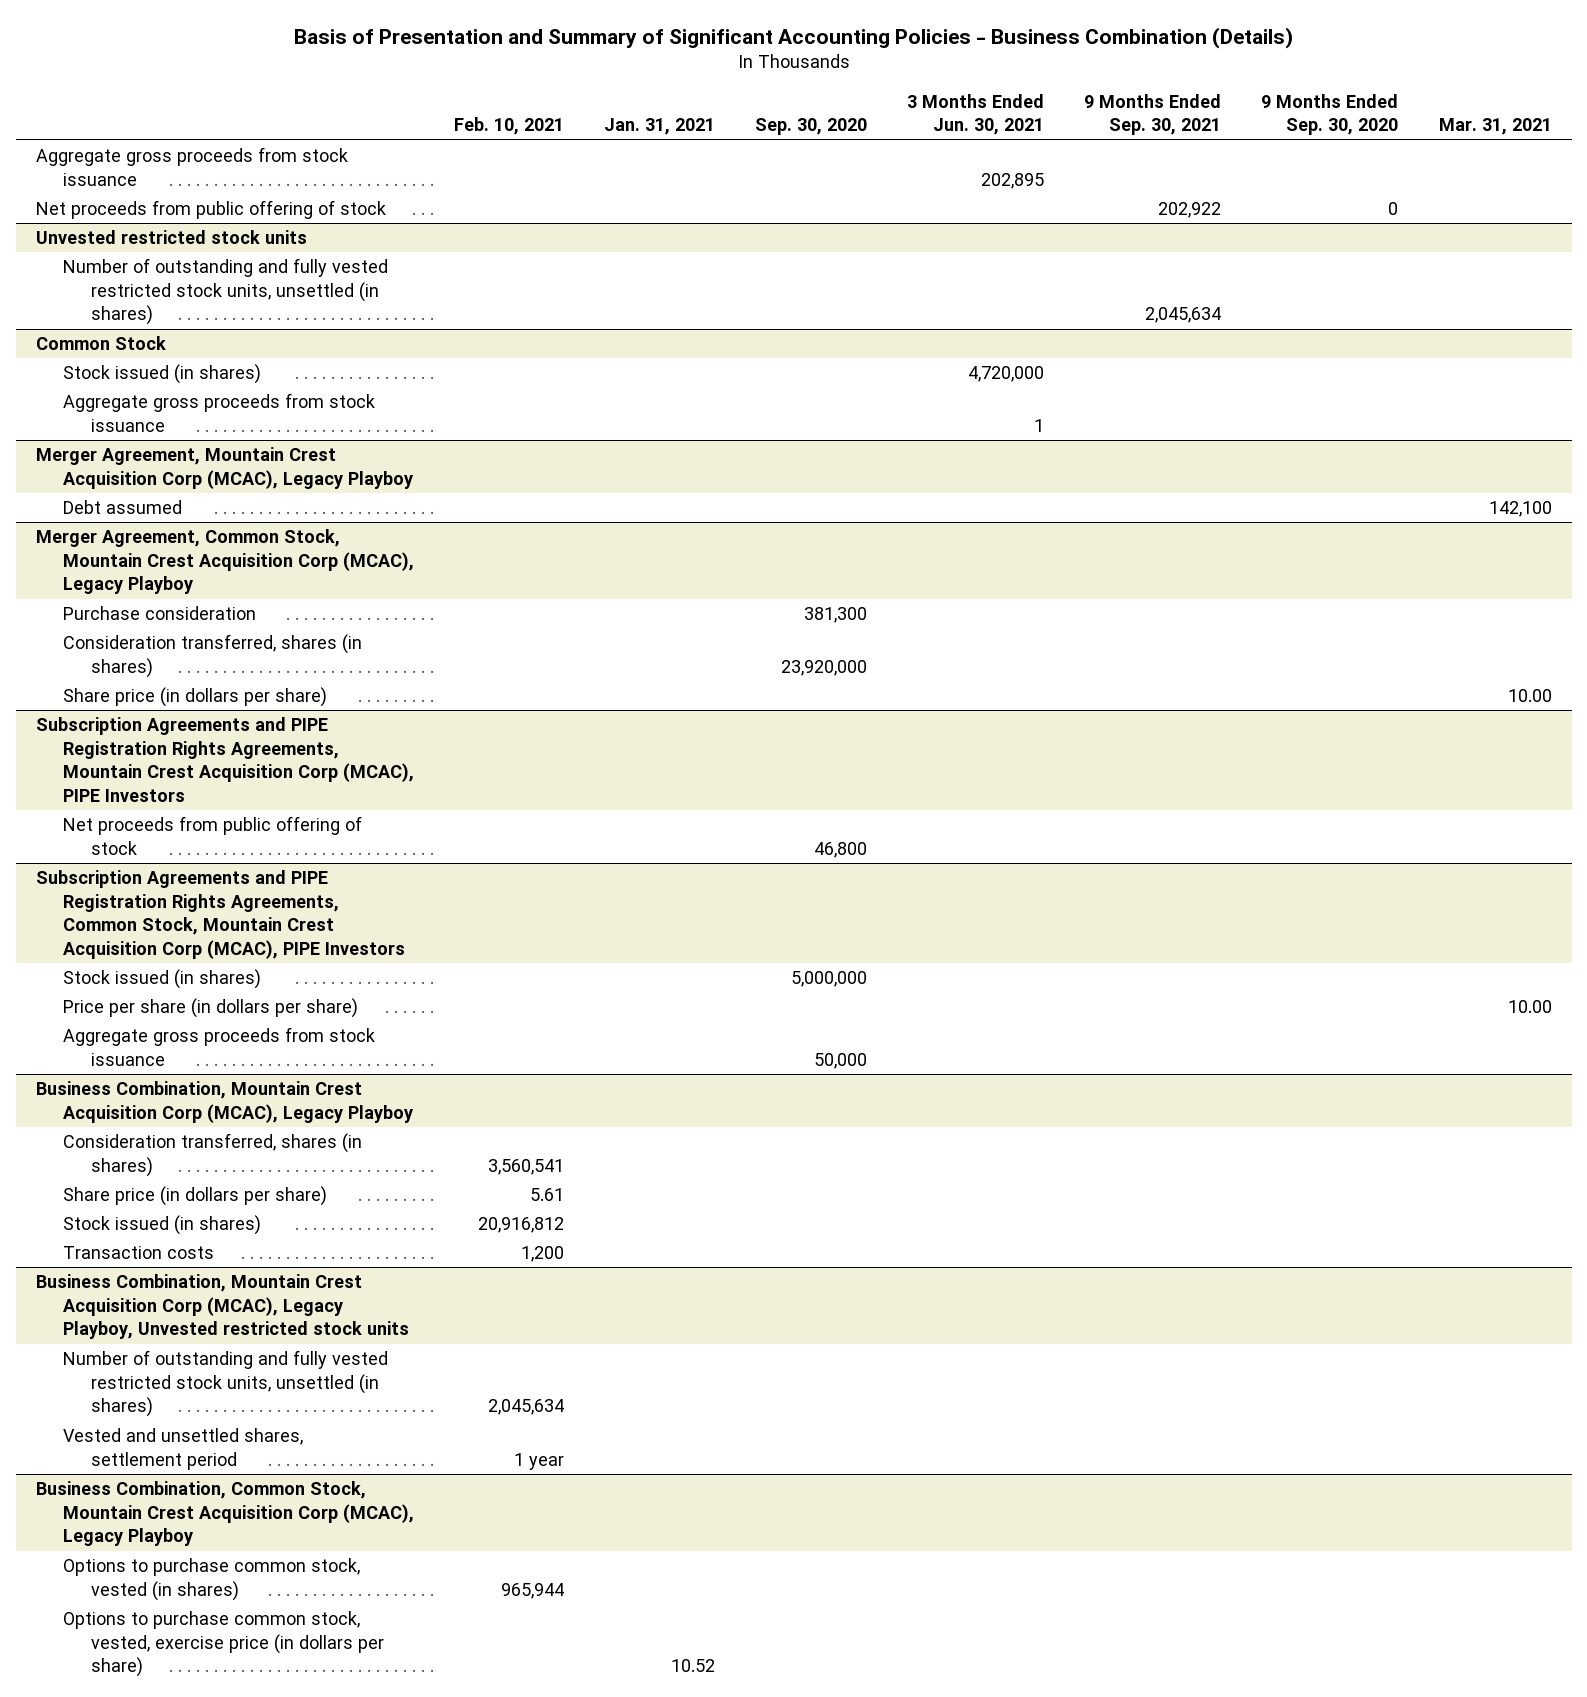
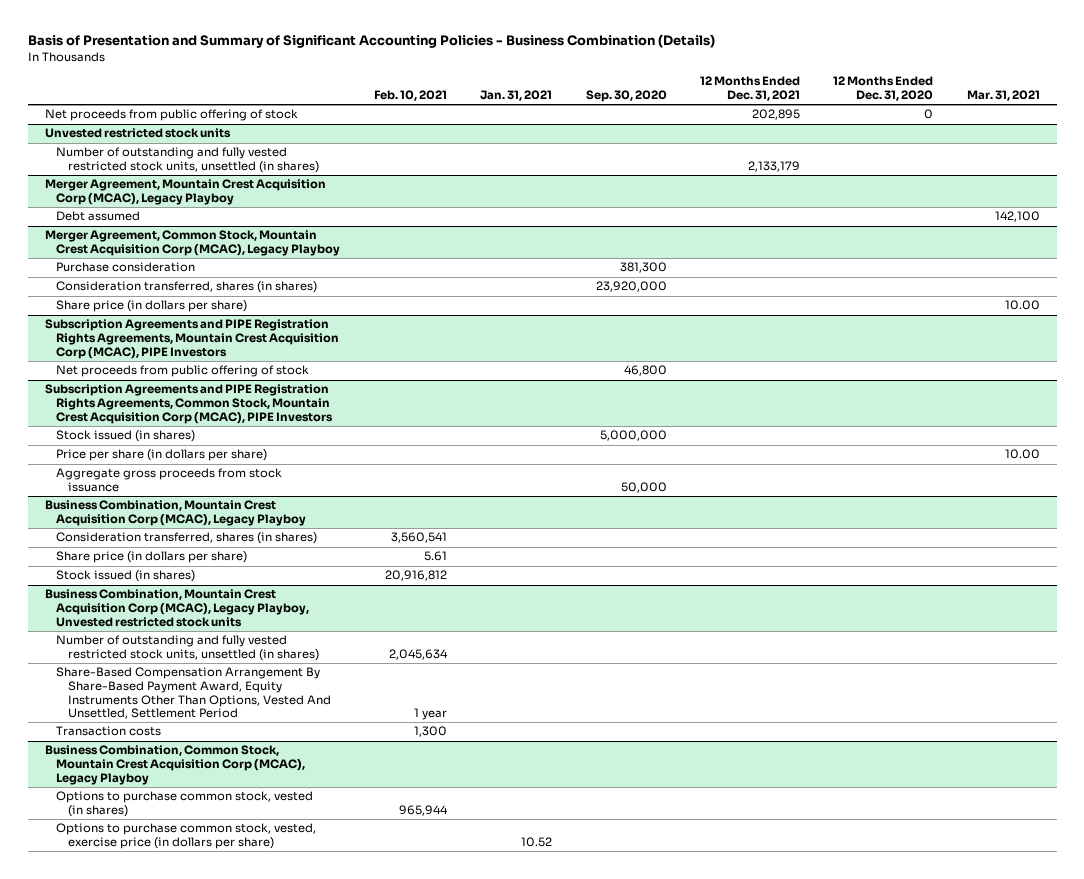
- | Feb. 10, 2021 | Jan. 31, 2021 | Sep. 30, 2020 | 3 Months Ended Jun. 30, 2021 | 9 Months Ended Sep. 30, 2021 | 9 Months Ended Sep. 30, 2020 | Mar. 31, 2021
+ | Feb. 10, 2021 | Jan. 31, 2021 | Sep. 30, 2020 | 12 Months Ended Dec. 31, 2021 | 12 Months Ended Dec. 31, 2020 | Mar. 31, 2021
- Aggregate gross proceeds from stock issuance | | | | 202,895 | | |
- Common Stock
- Stock issued (in shares) | | | | 4,720,000 | | |
- Aggregate gross proceeds from stock issuance | | | | 1 | | |
@ Business Combination, Mountain Crest Acquisition Corp (MCAC), Legacy Playboy
- Transaction costs | 1,200 | | | | | |
@ Business Combination, Mountain Crest Acquisition Corp (MCAC), Legacy Playboy, Unvested restricted stock units
- Vested and unsettled shares, settlement period | 1 year | | | | | |
+ Share-Based Compensation Arrangement By Share-Based Payment Award, Equity Instruments Other Than Options, Vested And Unsettled, Settlement Period | 1 year | | | | |
+ Transaction costs | 1,300 | | | | |

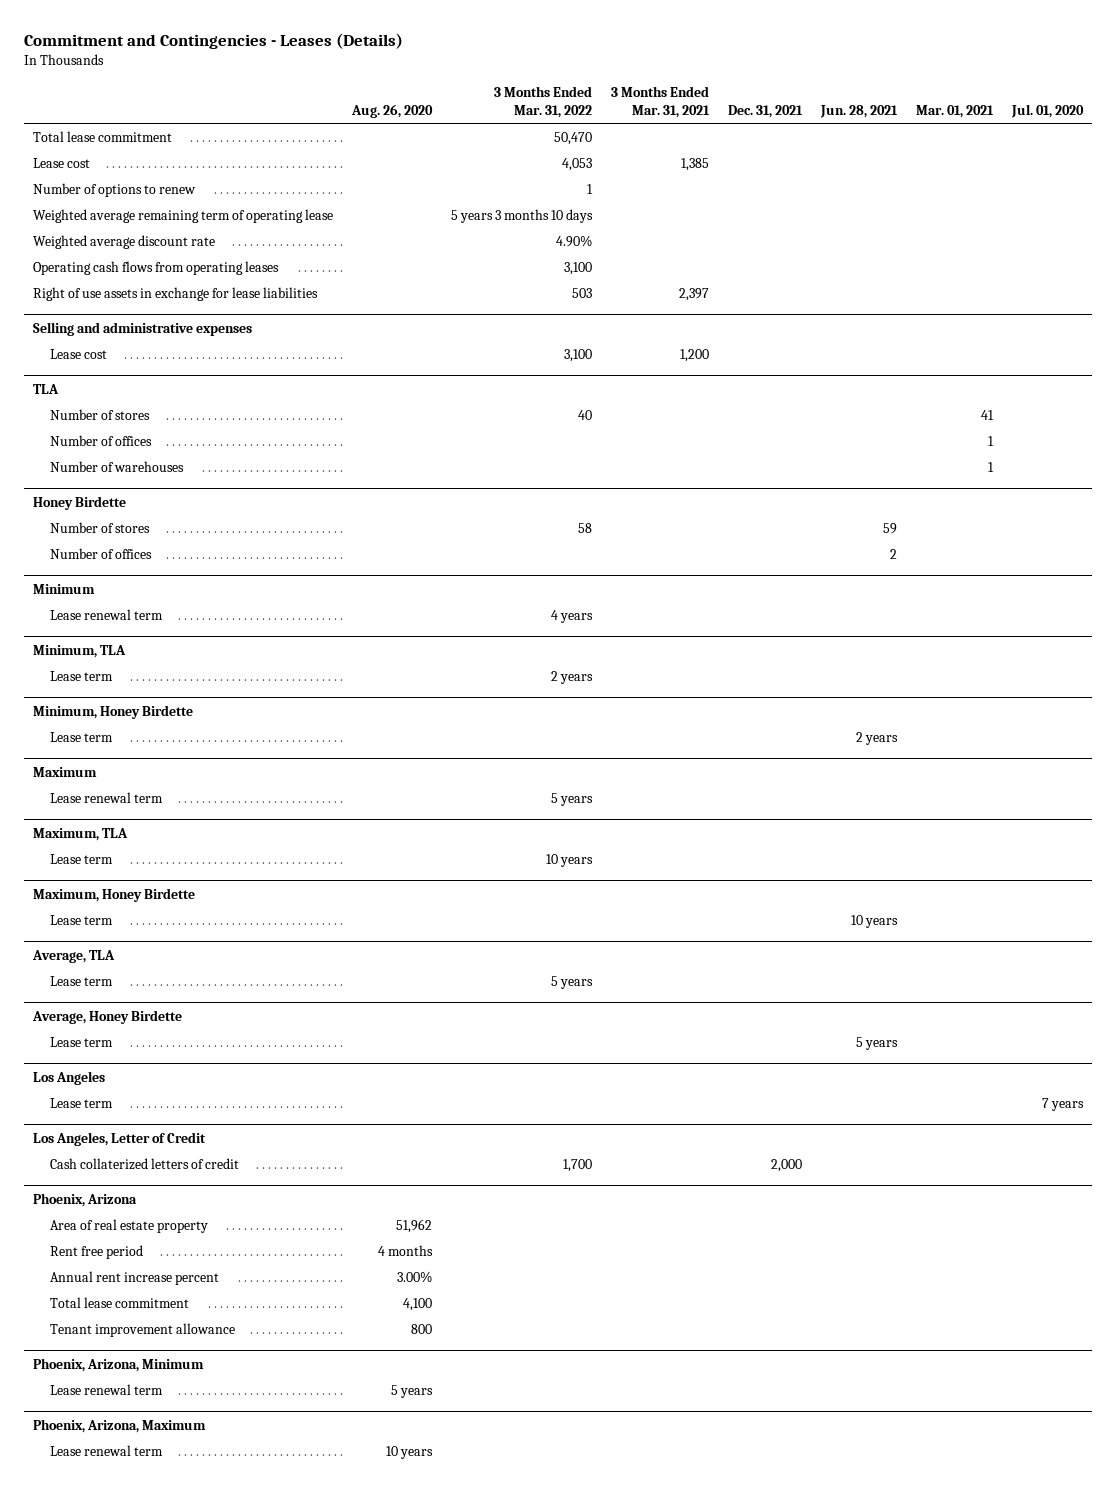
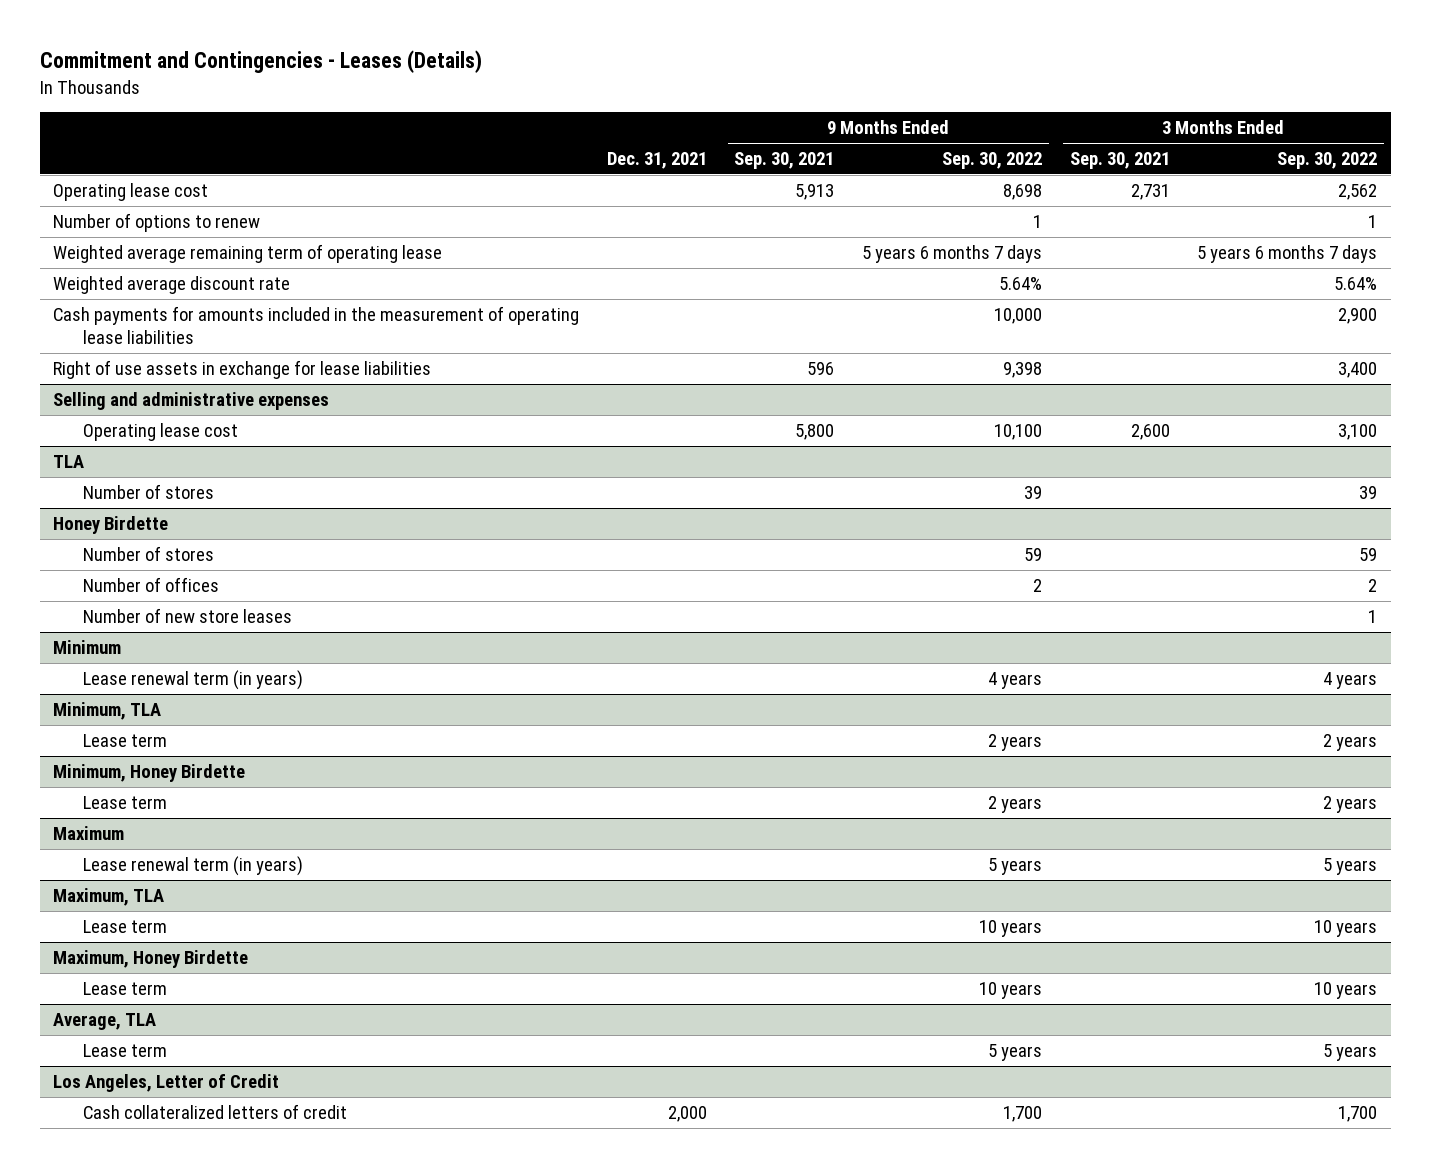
- | Aug. 26, 2020 | 3 Months Ended Mar. 31, 2022 | 3 Months Ended Mar. 31, 2021 | Dec. 31, 2021 | Jun. 28, 2021 | Mar. 01, 2021 | Jul. 01, 2020
+ | Dec. 31, 2021 | 9 Months Ended Sep. 30, 2021 | 9 Months Ended Sep. 30, 2022 | 3 Months Ended Sep. 30, 2021 | 3 Months Ended Sep. 30, 2022
- Total lease commitment | | 50,470 | | | | |
- Lease cost | | 4,053 | 1,385 | | | |
+ Operating lease cost | | 5,913 | 8,698 | 2,731 | 2,562
- Operating cash flows from operating leases | | 3,100 | | | | |
+ Cash payments for amounts included in the measurement of operating lease liabilities | | | 10,000 | | 2,900
@ Selling and administrative expenses
- Lease cost | | 3,100 | 1,200 | | | |
+ Operating lease cost | | 5,800 | 10,100 | 2,600 | 3,100
@ TLA
- Number of offices | | | | | | 1 |
- Number of warehouses | | | | | | 1 |
@ Honey Birdette
+ Number of new store leases | | | | | 1
@ Minimum
- Lease renewal term | | 4 years | | | | |
+ Lease renewal term (in years) | | | 4 years | | 4 years
@ Maximum
- Lease renewal term | | 5 years | | | | |
+ Lease renewal term (in years) | | | 5 years | | 5 years
- Average, Honey Birdette
- Lease term | | | | | 5 years | |
- Los Angeles
- Lease term | | | | | | | 7 years
@ Los Angeles, Letter of Credit
- Cash collaterized letters of credit | | 1,700 | | 2,000 | | |
- Phoenix, Arizona
- Area of real estate property | 51,962 | | | | | |
- Rent free period | 4 months | | | | | |
- Annual rent increase percent | 3.00% | | | | | |
- Total lease commitment | 4,100 | | | | | |
- Tenant improvement allowance | 800 | | | | | |
- Phoenix, Arizona, Minimum
- Lease renewal term | 5 years | | | | | |
- Phoenix, Arizona, Maximum
- Lease renewal term | 10 years | | | | | |
@ Los Angeles, Letter of Credit
+ Cash collateralized letters of credit | 2,000 | | 1,700 | | 1,700

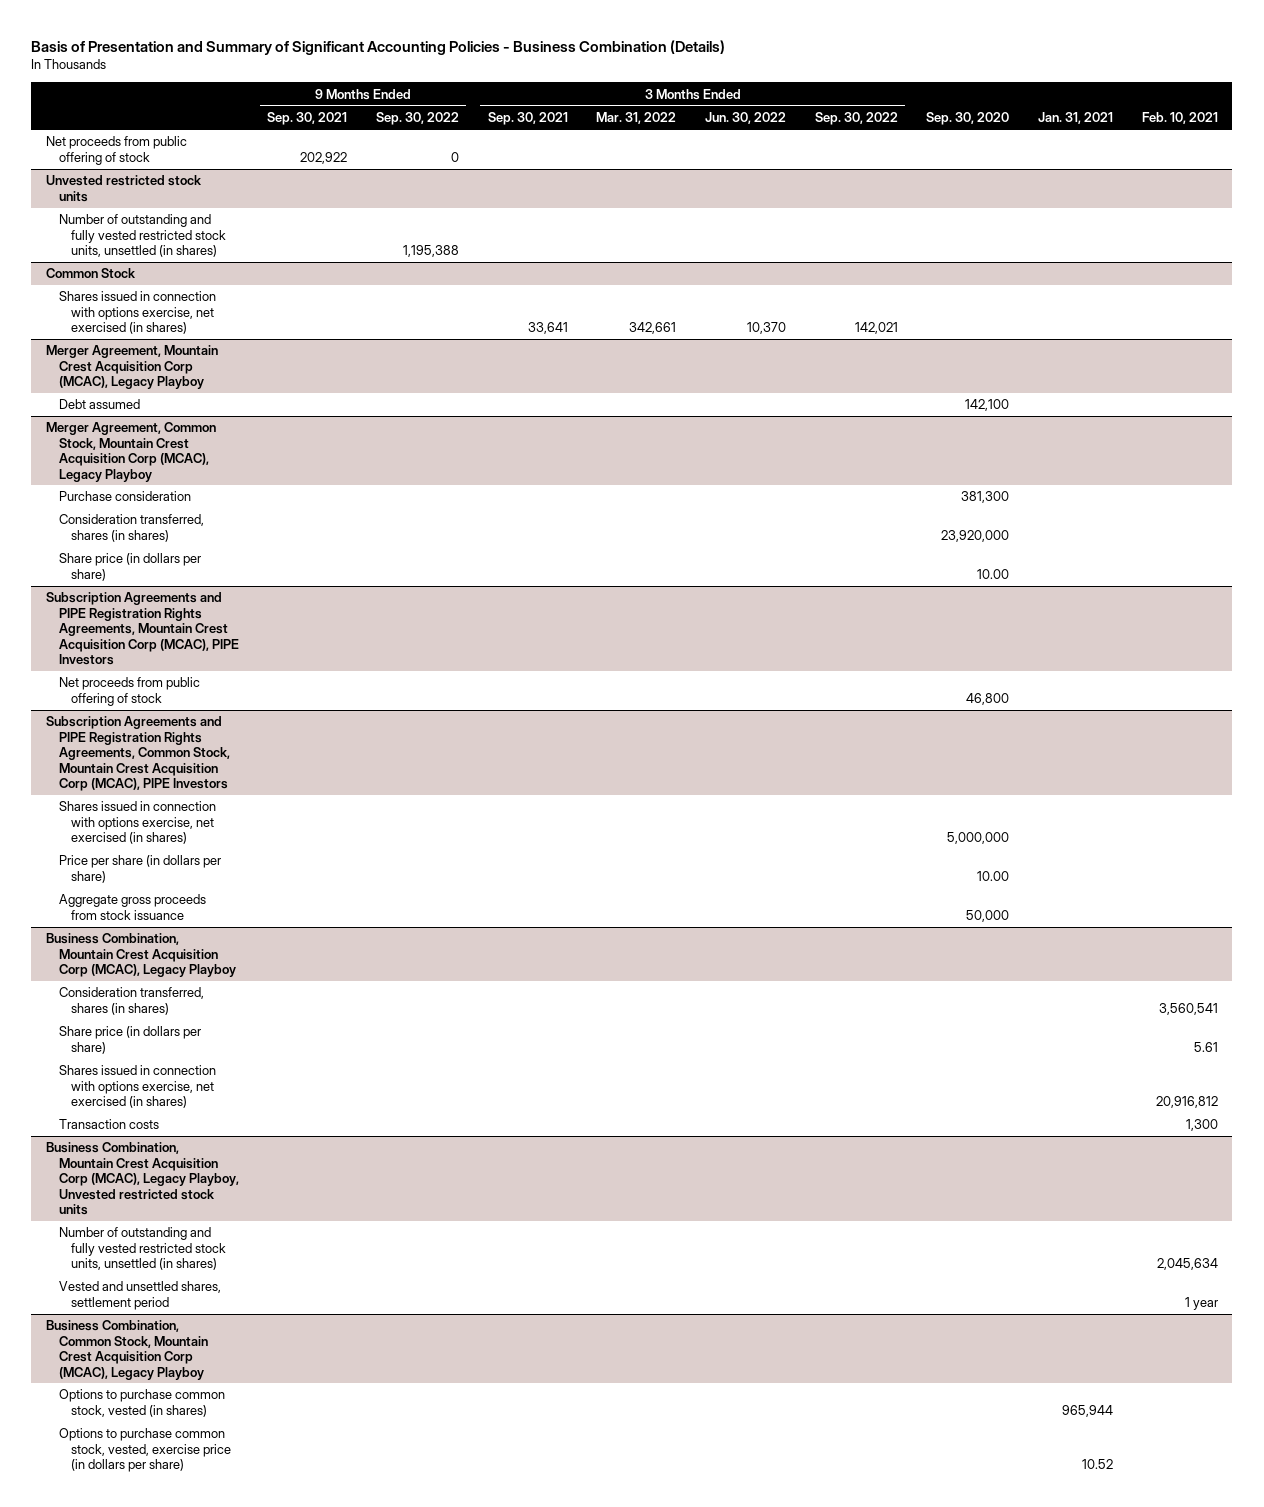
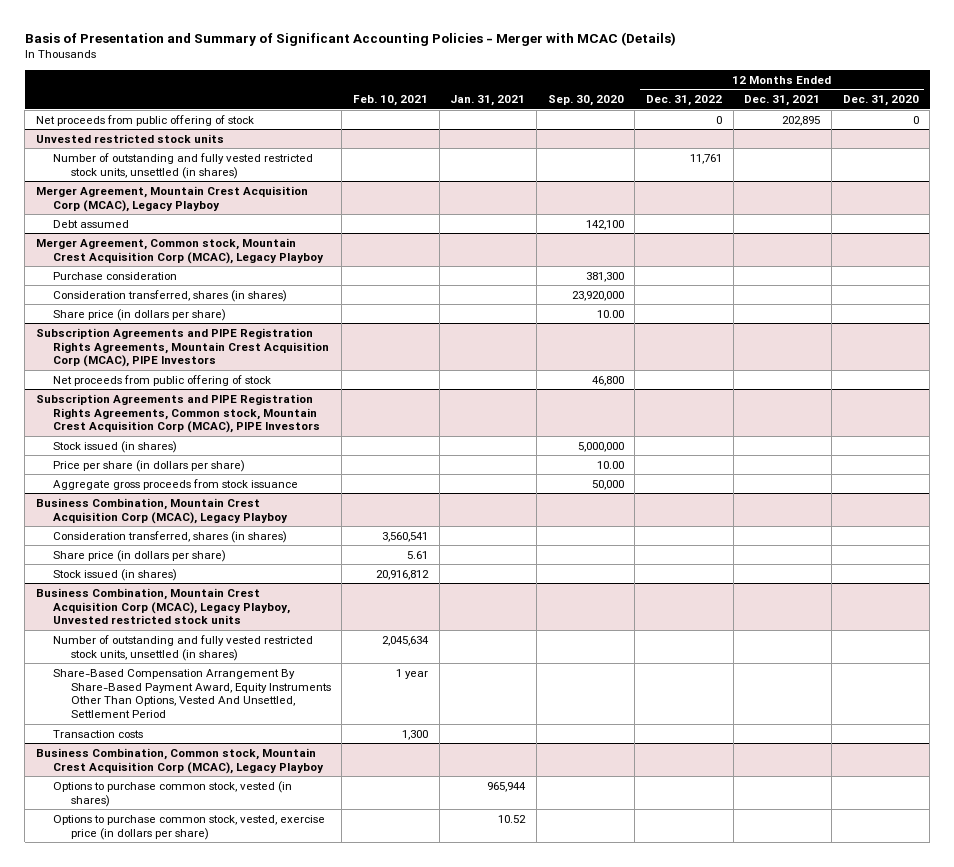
- Basis of Presentation and Summary of Significant Accounting Policies - Business Combination (Details)
+ Basis of Presentation and Summary of Significant Accounting Policies - Merger with MCAC (Details)
- | 9 Months Ended Sep. 30, 2021 | 9 Months Ended Sep. 30, 2022 | 3 Months Ended Sep. 30, 2021 | 3 Months Ended Mar. 31, 2022 | 3 Months Ended Jun. 30, 2022 | 3 Months Ended Sep. 30, 2022 | Sep. 30, 2020 | Jan. 31, 2021 | Feb. 10, 2021
+ | Feb. 10, 2021 | Jan. 31, 2021 | Sep. 30, 2020 | 12 Months Ended Dec. 31, 2022 | 12 Months Ended Dec. 31, 2021 | 12 Months Ended Dec. 31, 2020
- Common Stock
- Shares issued in connection with options exercise, net exercised (in shares) | | | 33,641 | 342,661 | 10,370 | 142,021 | | |
- Merger Agreement, Common Stock, Mountain Crest Acquisition Corp (MCAC), Legacy Playboy
+ Merger Agreement, Common stock, Mountain Crest Acquisition Corp (MCAC), Legacy Playboy
- Subscription Agreements and PIPE Registration Rights Agreements, Common Stock, Mountain Crest Acquisition Corp (MCAC), PIPE Investors
- Shares issued in connection with options exercise, net exercised (in shares) | | | | | | | 5,000,000 | |
+ Subscription Agreements and PIPE Registration Rights Agreements, Common stock, Mountain Crest Acquisition Corp (MCAC), PIPE Investors
+ Stock issued (in shares) | | | 5,000,000 | | |
@ Business Combination, Mountain Crest Acquisition Corp (MCAC), Legacy Playboy
- Shares issued in connection with options exercise, net exercised (in shares) | | | | | | | | | 20,916,812
- Transaction costs | | | | | | | | | 1,300
+ Stock issued (in shares) | 20,916,812 | | | | |
@ Business Combination, Mountain Crest Acquisition Corp (MCAC), Legacy Playboy, Unvested restricted stock units
- Vested and unsettled shares, settlement period | | | | | | | | | 1 year
- Business Combination, Common Stock, Mountain Crest Acquisition Corp (MCAC), Legacy Playboy
@ Business Combination, Mountain Crest Acquisition Corp (MCAC), Legacy Playboy, Unvested restricted stock units
+ Share-Based Compensation Arrangement By Share-Based Payment Award, Equity Instruments Other Than Options, Vested And Unsettled, Settlement Period | 1 year | | | | |
+ Transaction costs | 1,300 | | | | |
+ Business Combination, Common stock, Mountain Crest Acquisition Corp (MCAC), Legacy Playboy

